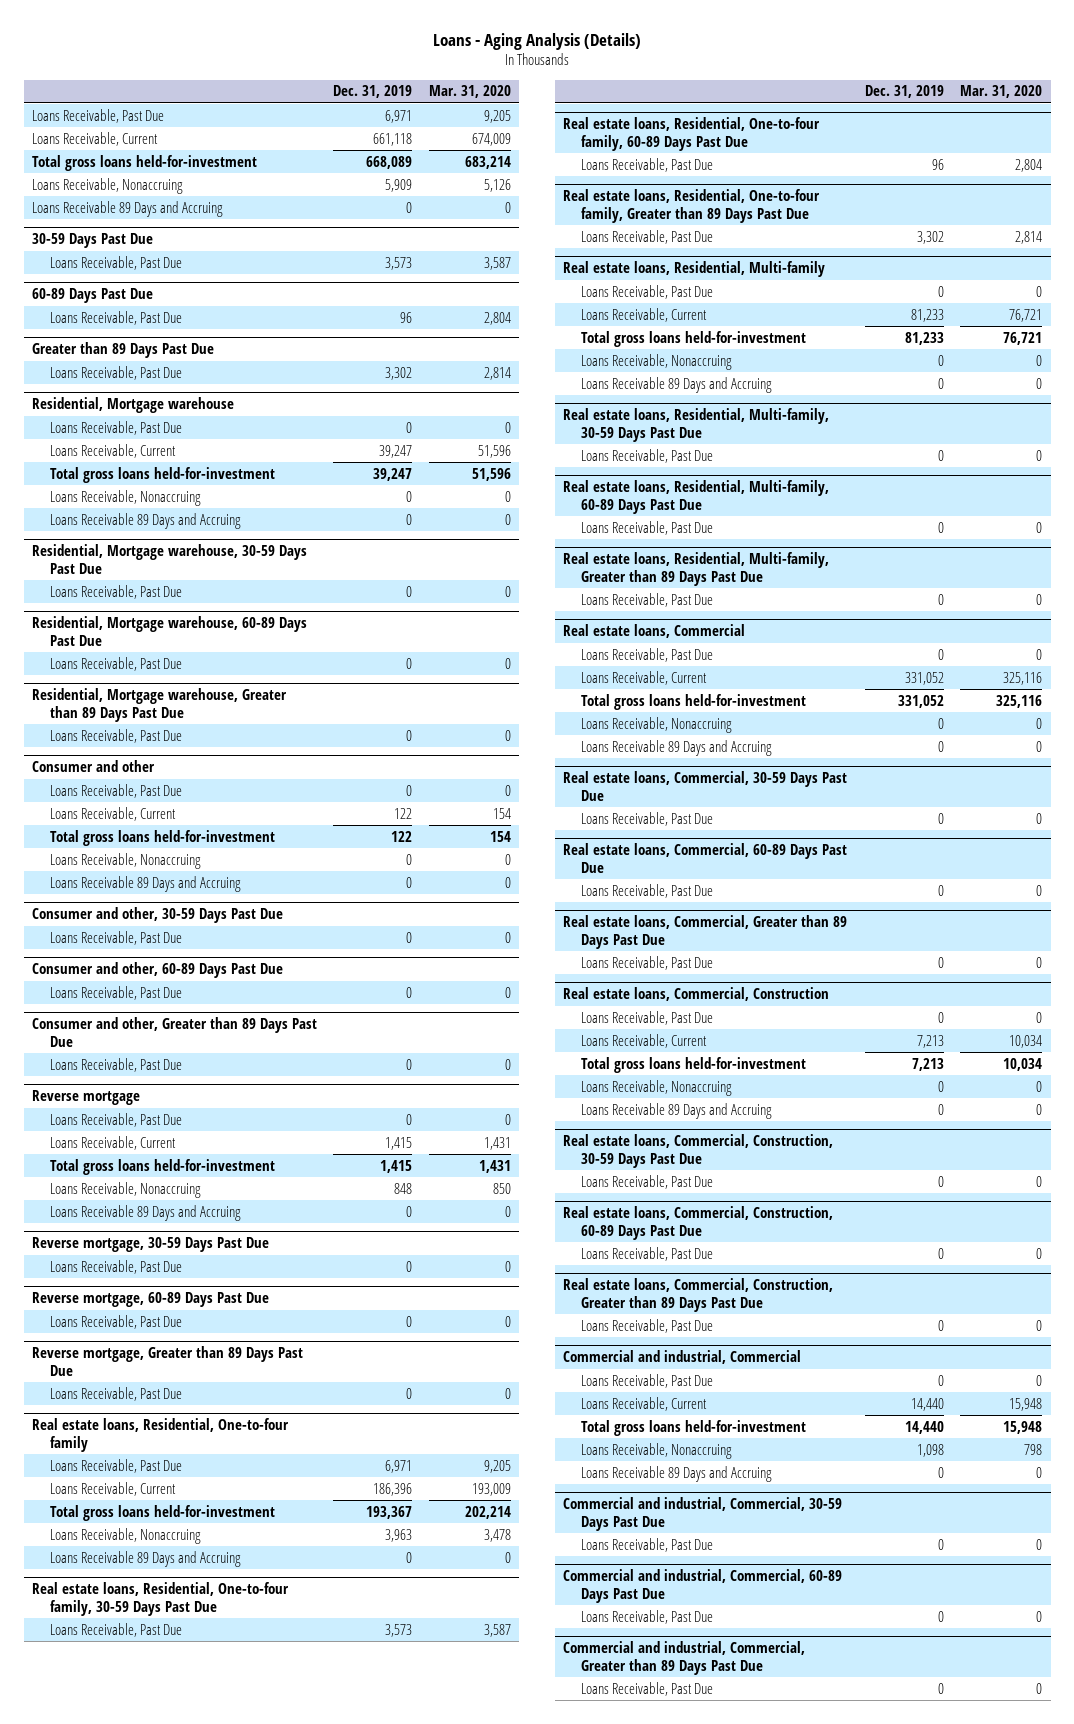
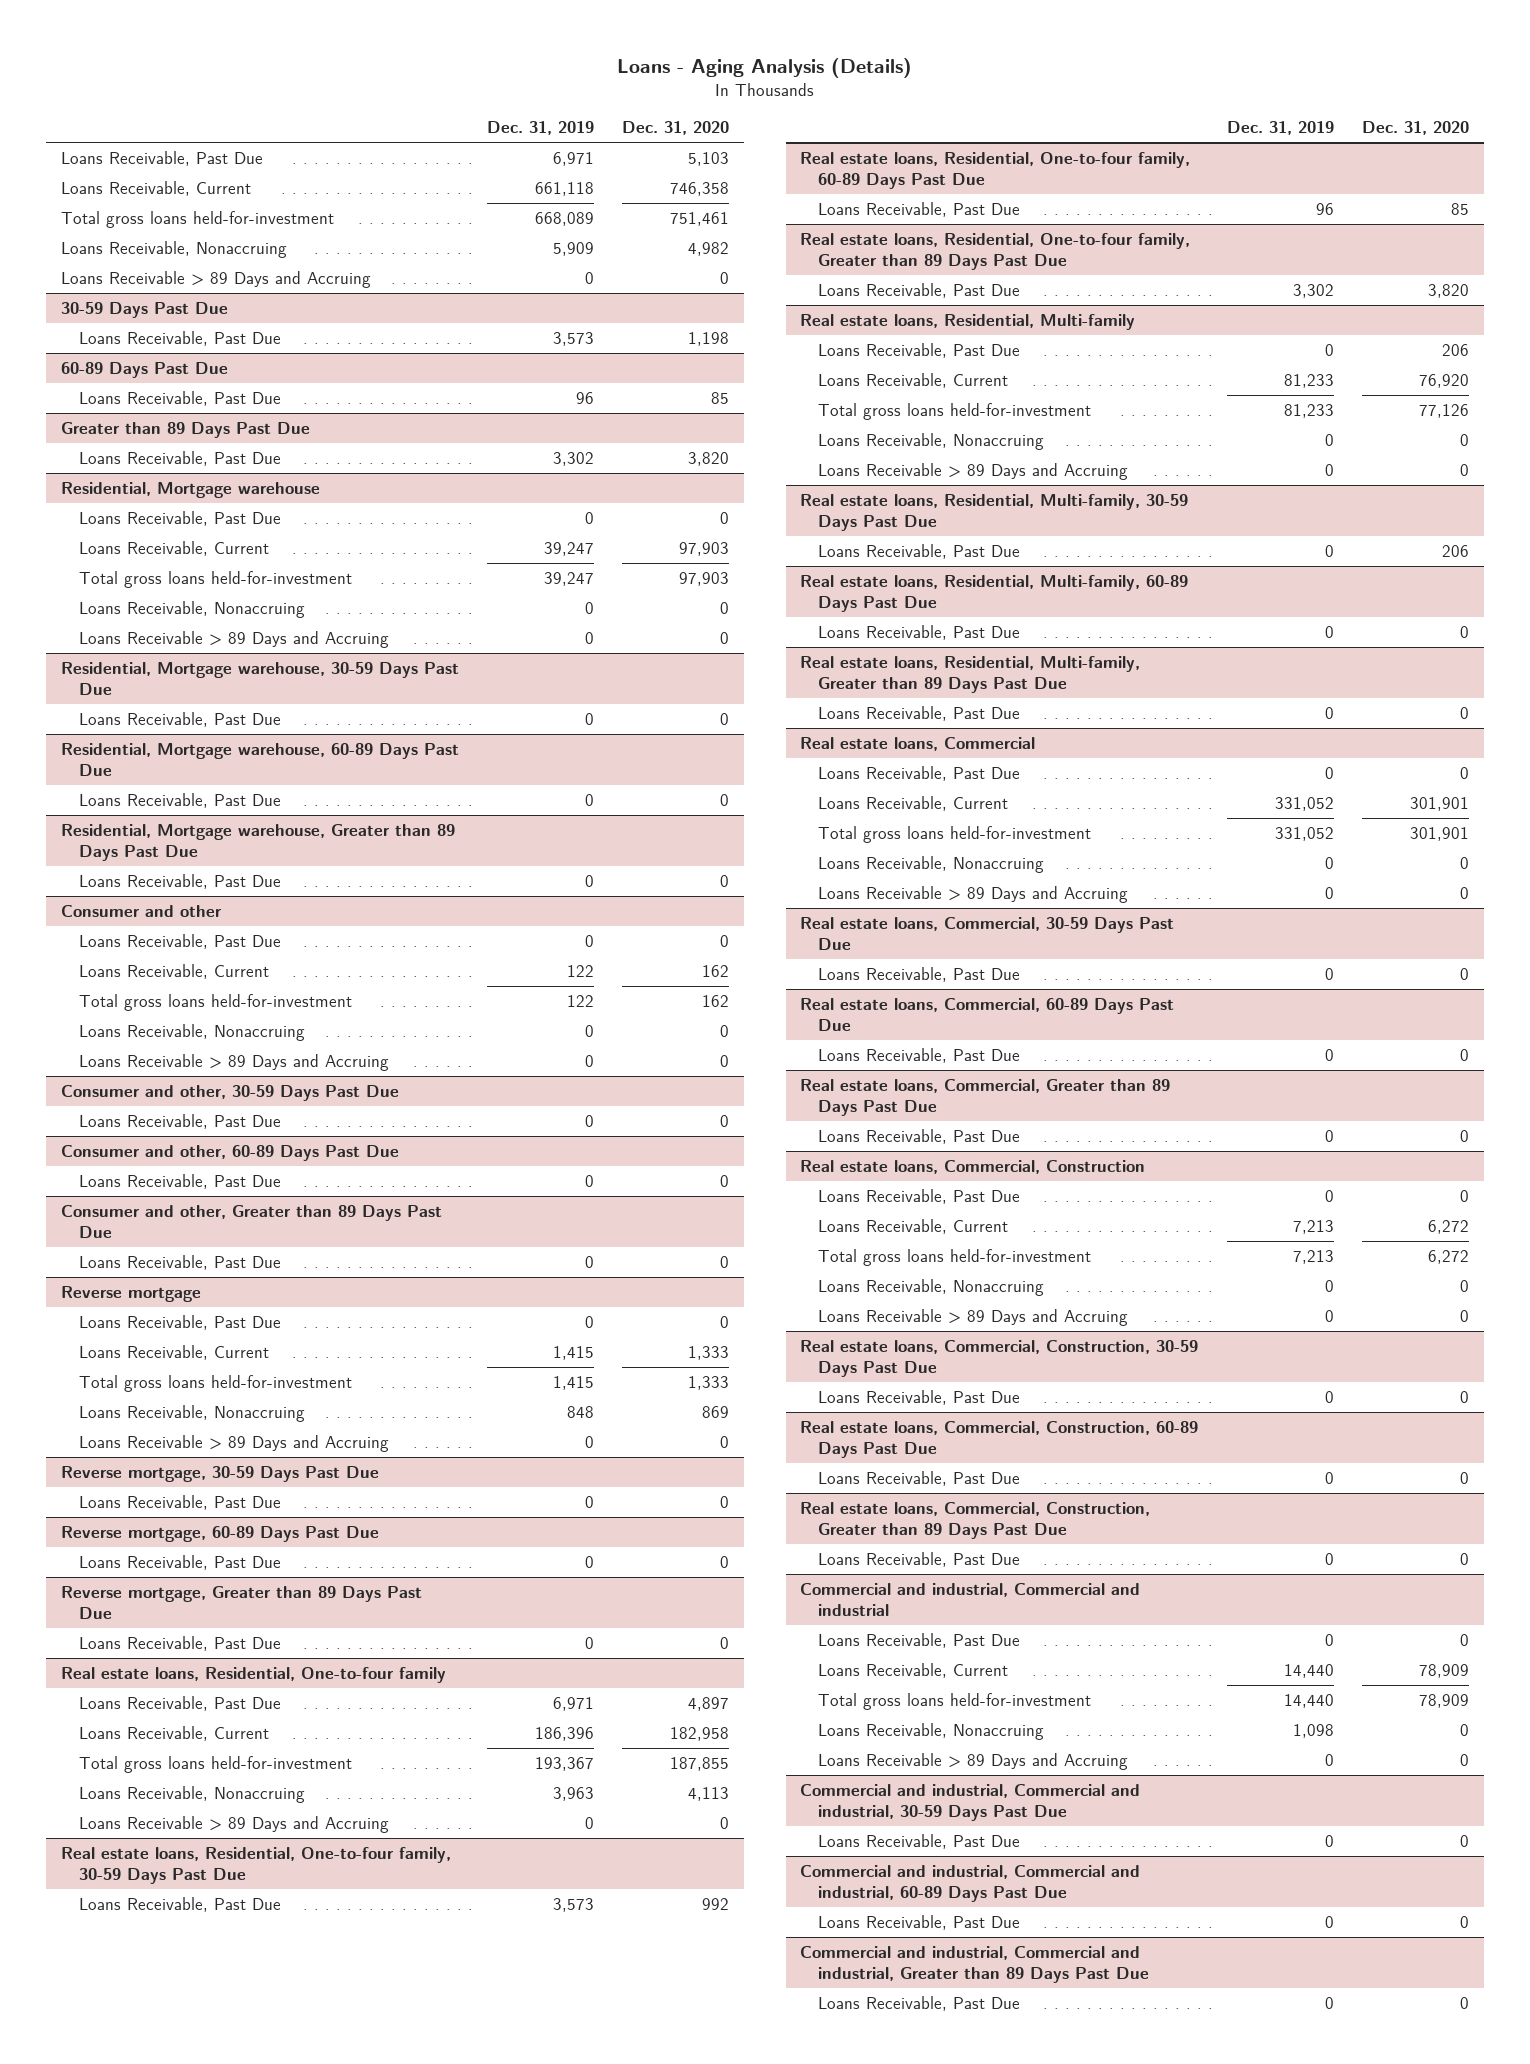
- | Dec. 31, 2019 | Mar. 31, 2020
+ | Dec. 31, 2019 | Dec. 31, 2020
- Loans Receivable 89 Days and Accruing | 0 | 0
+ Loans Receivable > 89 Days and Accruing | 0 | 0
@ Residential, Mortgage warehouse
- Loans Receivable 89 Days and Accruing | 0 | 0
+ Loans Receivable > 89 Days and Accruing | 0 | 0
@ Consumer and other
- Loans Receivable 89 Days and Accruing | 0 | 0
+ Loans Receivable > 89 Days and Accruing | 0 | 0
@ Reverse mortgage
- Loans Receivable 89 Days and Accruing | 0 | 0
+ Loans Receivable > 89 Days and Accruing | 0 | 0
@ Real estate loans, Residential, One-to-four family
- Loans Receivable 89 Days and Accruing | 0 | 0
+ Loans Receivable > 89 Days and Accruing | 0 | 0
@ Real estate loans, Residential, Multi-family
- Loans Receivable 89 Days and Accruing | 0 | 0
+ Loans Receivable > 89 Days and Accruing | 0 | 0
@ Real estate loans, Commercial
- Loans Receivable 89 Days and Accruing | 0 | 0
+ Loans Receivable > 89 Days and Accruing | 0 | 0
@ Real estate loans, Commercial, Construction
- Loans Receivable 89 Days and Accruing | 0 | 0
+ Loans Receivable > 89 Days and Accruing | 0 | 0
- Commercial and industrial, Commercial
+ Commercial and industrial, Commercial and industrial
- Loans Receivable 89 Days and Accruing | 0 | 0
- Commercial and industrial, Commercial, 30-59 Days Past Due
+ Loans Receivable > 89 Days and Accruing | 0 | 0
+ Commercial and industrial, Commercial and industrial, 30-59 Days Past Due
- Commercial and industrial, Commercial, 60-89 Days Past Due
+ Commercial and industrial, Commercial and industrial, 60-89 Days Past Due
- Commercial and industrial, Commercial, Greater than 89 Days Past Due
+ Commercial and industrial, Commercial and industrial, Greater than 89 Days Past Due

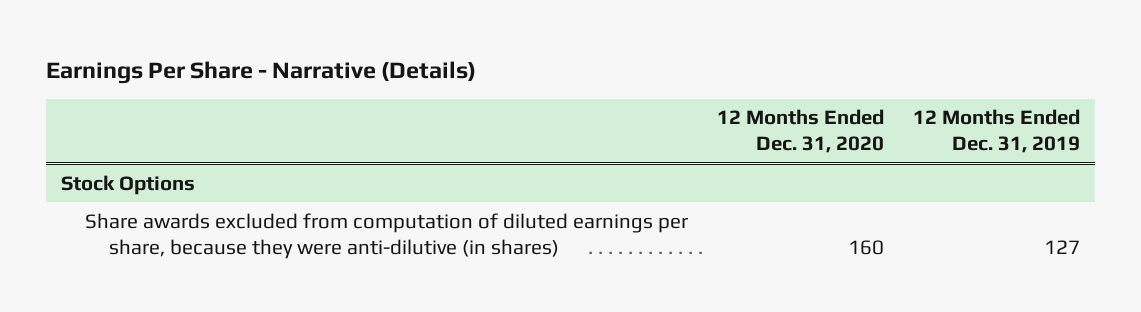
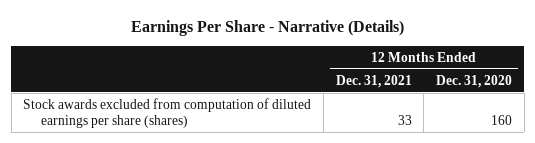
- | 12 Months Ended Dec. 31, 2020 | 12 Months Ended Dec. 31, 2019
+ | 12 Months Ended Dec. 31, 2021 | 12 Months Ended Dec. 31, 2020
- Stock Options
- Share awards excluded from computation of diluted earnings per share, because they were anti-dilutive (in shares) | 160 | 127
+ Stock awards excluded from computation of diluted earnings per share (shares) | 33 | 160

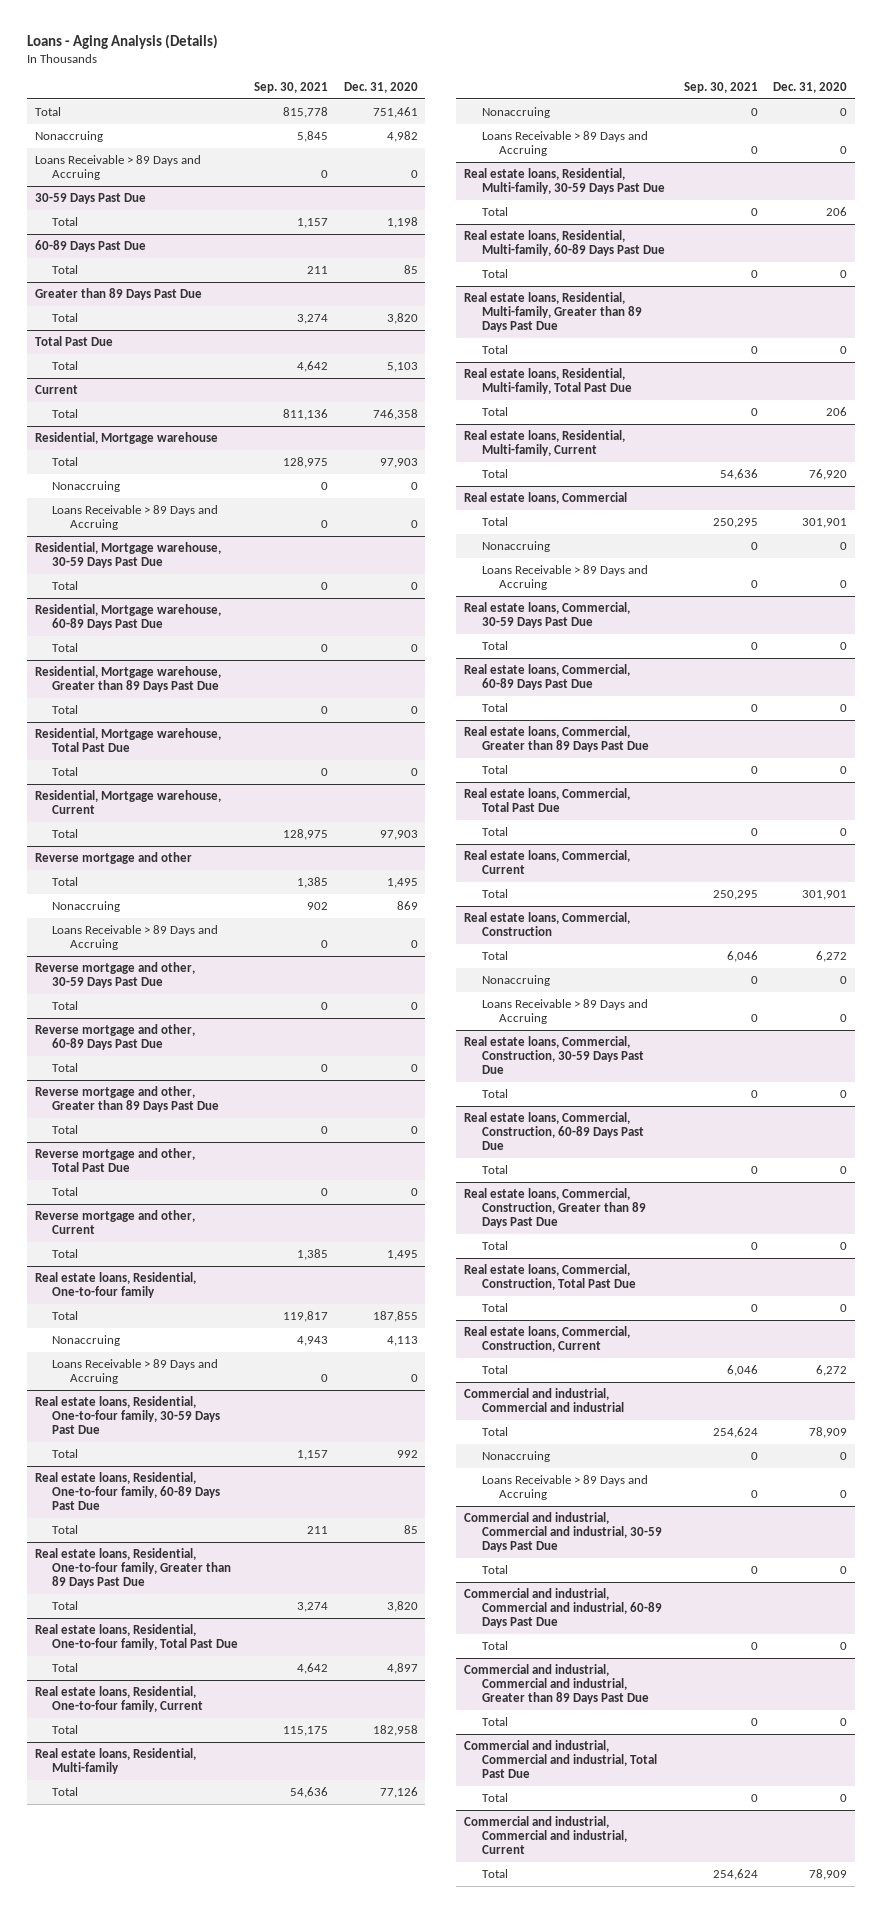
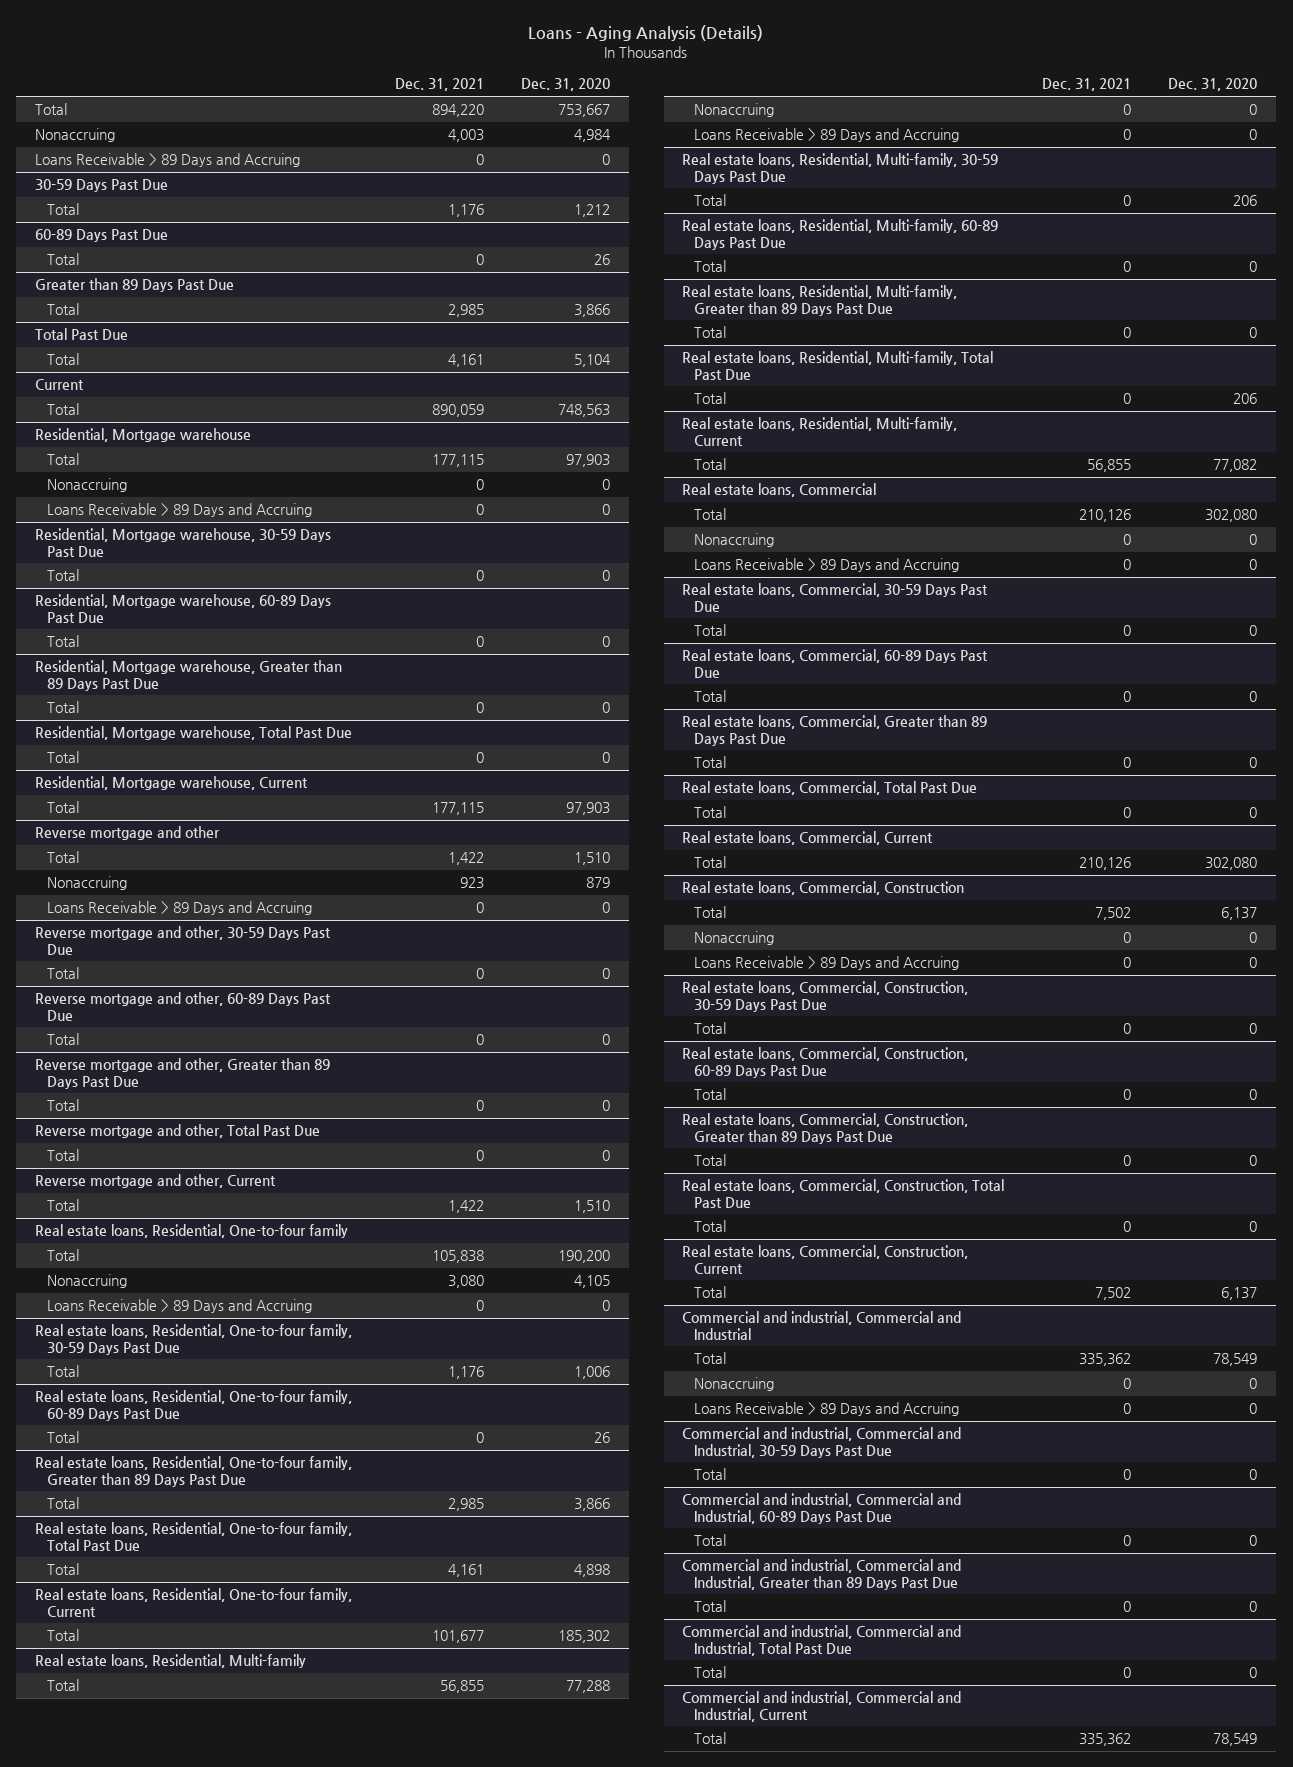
- | Sep. 30, 2021 | Dec. 31, 2020
+ | Dec. 31, 2021 | Dec. 31, 2020
- Total | 815,778 | 751,461
- Nonaccruing | 5,845 | 4,982
+ Total | 894,220 | 753,667
+ Nonaccruing | 4,003 | 4,984
@ 30-59 Days Past Due
- Total | 1,157 | 1,198
+ Total | 1,176 | 1,212
@ 60-89 Days Past Due
- Total | 211 | 85
+ Total | 0 | 26
@ Greater than 89 Days Past Due
- Total | 3,274 | 3,820
+ Total | 2,985 | 3,866
@ Total Past Due
- Total | 4,642 | 5,103
+ Total | 4,161 | 5,104
@ Current
- Total | 811,136 | 746,358
+ Total | 890,059 | 748,563
@ Reverse mortgage and other
- Total | 1,385 | 1,495
- Nonaccruing | 902 | 869
+ Total | 1,422 | 1,510
+ Nonaccruing | 923 | 879
@ Reverse mortgage and other, Current
- Total | 1,385 | 1,495
+ Total | 1,422 | 1,510
@ Real estate loans, Residential, One-to-four family
- Total | 119,817 | 187,855
- Nonaccruing | 4,943 | 4,113
+ Total | 105,838 | 190,200
+ Nonaccruing | 3,080 | 4,105
@ Real estate loans, Residential, One-to-four family, 30-59 Days Past Due
- Total | 1,157 | 992
+ Total | 1,176 | 1,006
@ Real estate loans, Residential, One-to-four family, 60-89 Days Past Due
- Total | 211 | 85
+ Total | 0 | 26
@ Real estate loans, Residential, One-to-four family, Greater than 89 Days Past Due
- Total | 3,274 | 3,820
+ Total | 2,985 | 3,866
@ Real estate loans, Residential, One-to-four family, Total Past Due
- Total | 4,642 | 4,897
+ Total | 4,161 | 4,898
@ Real estate loans, Residential, One-to-four family, Current
- Total | 115,175 | 182,958
+ Total | 101,677 | 185,302
@ Real estate loans, Residential, Multi-family
- Total | 54,636 | 77,126
+ Total | 56,855 | 77,288
@ Real estate loans, Residential, Multi-family, Current
- Total | 54,636 | 76,920
+ Total | 56,855 | 77,082
@ Real estate loans, Commercial
- Total | 250,295 | 301,901
+ Total | 210,126 | 302,080
@ Real estate loans, Commercial, Current
- Total | 250,295 | 301,901
+ Total | 210,126 | 302,080
@ Real estate loans, Commercial, Construction
- Total | 6,046 | 6,272
+ Total | 7,502 | 6,137
@ Real estate loans, Commercial, Construction, Current
- Total | 6,046 | 6,272
- Commercial and industrial, Commercial and industrial
- Total | 254,624 | 78,909
@ Real estate loans, Commercial, Construction, Current
+ Total | 7,502 | 6,137
+ Commercial and industrial, Commercial and Industrial
+ Total | 335,362 | 78,549
- Commercial and industrial, Commercial and industrial, 30-59 Days Past Due
+ Commercial and industrial, Commercial and Industrial, 30-59 Days Past Due
- Commercial and industrial, Commercial and industrial, 60-89 Days Past Due
+ Commercial and industrial, Commercial and Industrial, 60-89 Days Past Due
- Commercial and industrial, Commercial and industrial, Greater than 89 Days Past Due
+ Commercial and industrial, Commercial and Industrial, Greater than 89 Days Past Due
- Commercial and industrial, Commercial and industrial, Total Past Due
+ Commercial and industrial, Commercial and Industrial, Total Past Due
- Commercial and industrial, Commercial and industrial, Current
- Total | 254,624 | 78,909
+ Commercial and industrial, Commercial and Industrial, Current
+ Total | 335,362 | 78,549

